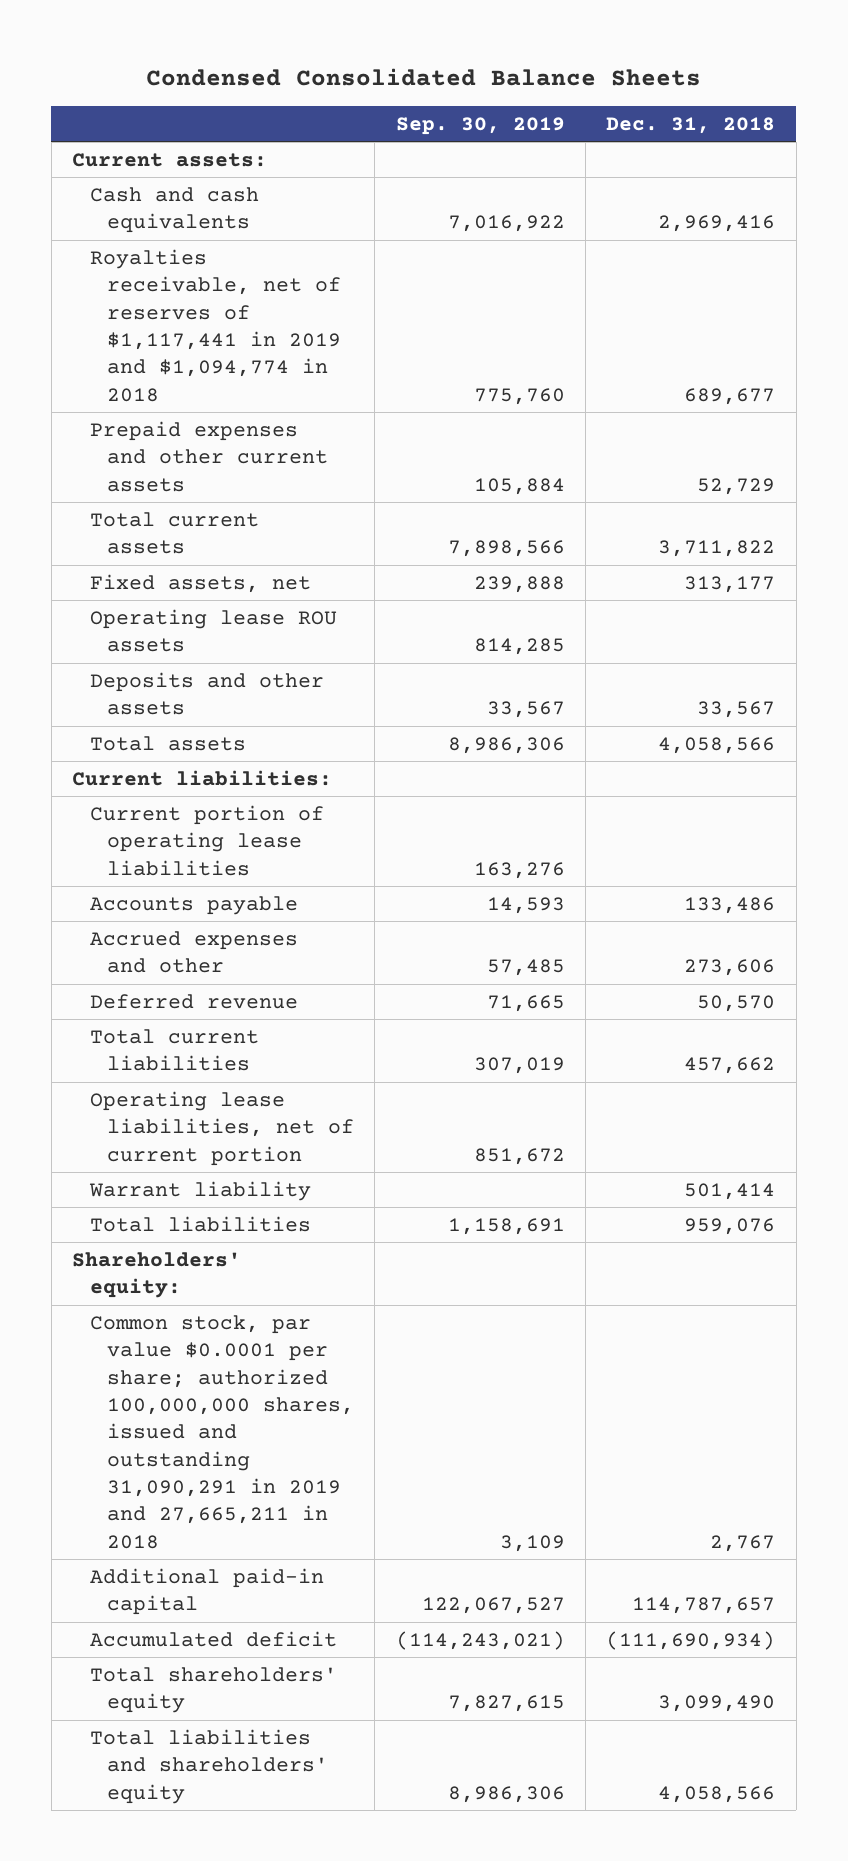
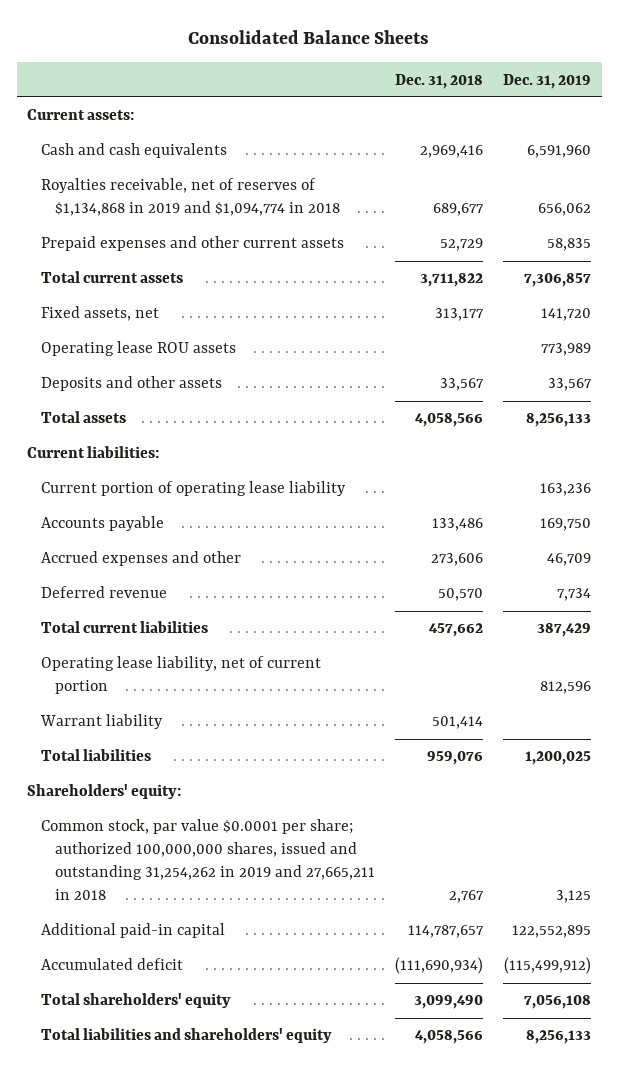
- Condensed Consolidated Balance Sheets
+ Consolidated Balance Sheets
- | Sep. 30, 2019 | Dec. 31, 2018
+ | Dec. 31, 2018 | Dec. 31, 2019
- Royalties receivable, net of reserves of $1,117,441 in 2019 and $1,094,774 in 2018 | 775,760 | 689,677
+ Royalties receivable, net of reserves of $1,134,868 in 2019 and $1,094,774 in 2018 | 689,677 | 656,062
- Current portion of operating lease liabilities | 163,276 |
+ Current portion of operating lease liability | | 163,236
- Operating lease liabilities, net of current portion | 851,672 |
+ Operating lease liability, net of current portion | | 812,596
- Common stock, par value $0.0001 per share; authorized 100,000,000 shares, issued and outstanding 31,090,291 in 2019 and 27,665,211 in 2018 | 3,109 | 2,767
+ Common stock, par value $0.0001 per share; authorized 100,000,000 shares, issued and outstanding 31,254,262 in 2019 and 27,665,211 in 2018 | 2,767 | 3,125

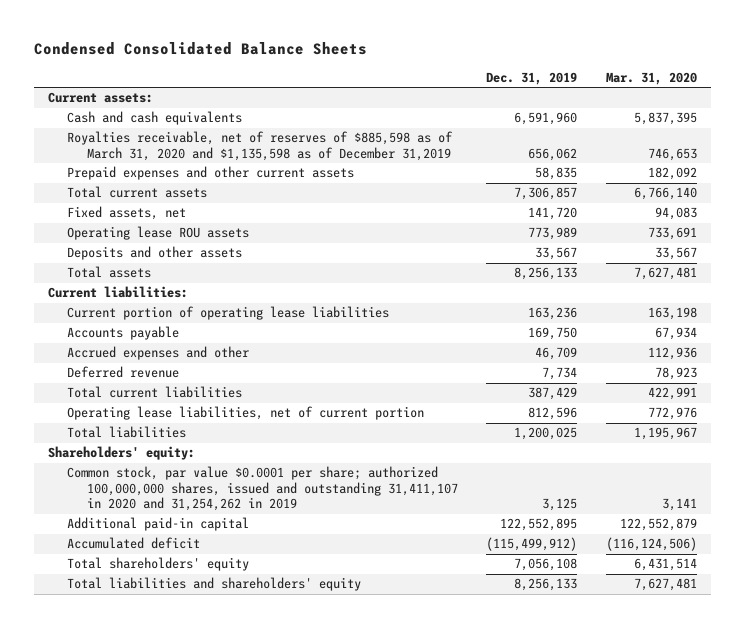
- Consolidated Balance Sheets
+ Condensed Consolidated Balance Sheets
- | Dec. 31, 2018 | Dec. 31, 2019
+ | Dec. 31, 2019 | Mar. 31, 2020
- Royalties receivable, net of reserves of $1,134,868 in 2019 and $1,094,774 in 2018 | 689,677 | 656,062
+ Royalties receivable, net of reserves of $885,598 as of March 31, 2020 and $1,135,598 as of December 31,2019 | 656,062 | 746,653
- Current portion of operating lease liability | | 163,236
+ Current portion of operating lease liabilities | 163,236 | 163,198
- Operating lease liability, net of current portion | | 812,596
- Warrant liability | 501,414 |
+ Operating lease liabilities, net of current portion | 812,596 | 772,976
- Common stock, par value $0.0001 per share; authorized 100,000,000 shares, issued and outstanding 31,254,262 in 2019 and 27,665,211 in 2018 | 2,767 | 3,125
+ Common stock, par value $0.0001 per share; authorized 100,000,000 shares, issued and outstanding 31,411,107 in 2020 and 31,254,262 in 2019 | 3,125 | 3,141

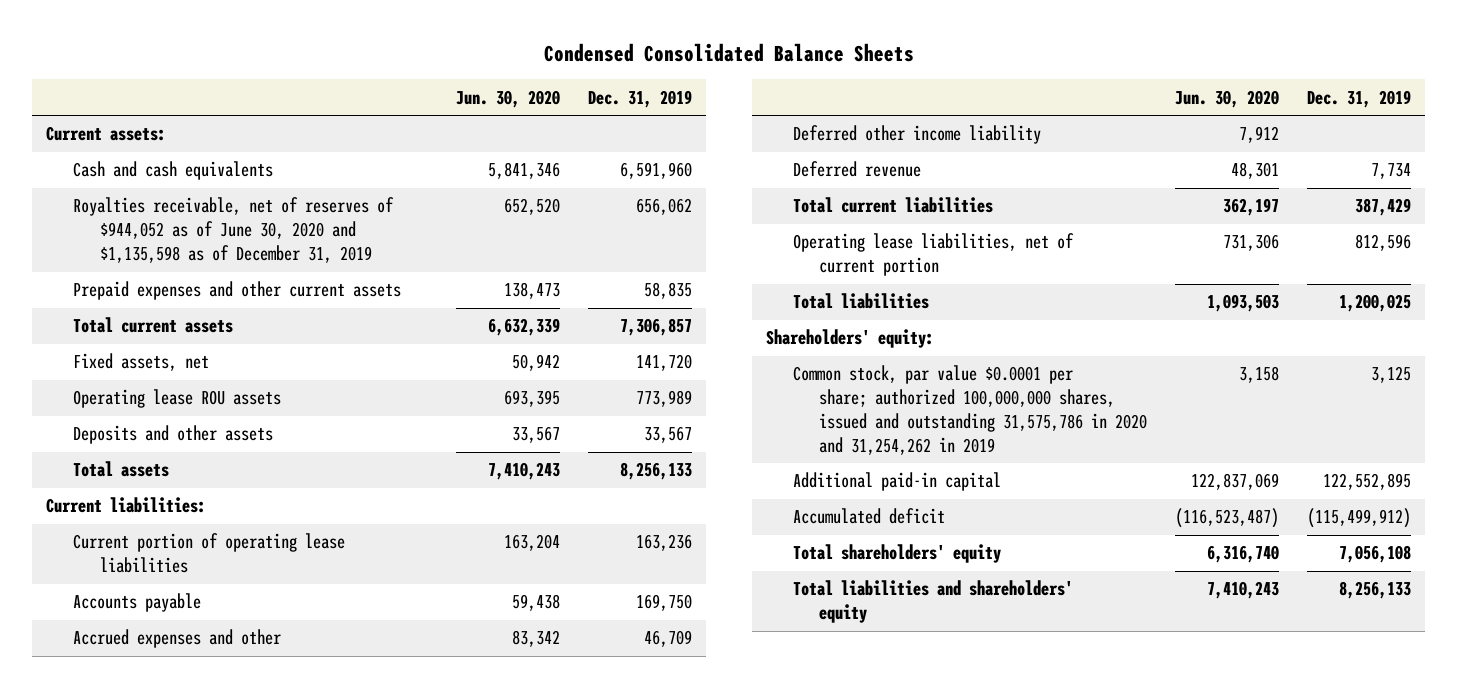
- | Dec. 31, 2019 | Mar. 31, 2020
+ | Jun. 30, 2020 | Dec. 31, 2019
- Royalties receivable, net of reserves of $885,598 as of March 31, 2020 and $1,135,598 as of December 31,2019 | 656,062 | 746,653
+ Royalties receivable, net of reserves of $944,052 as of June 30, 2020 and $1,135,598 as of December 31, 2019 | 652,520 | 656,062
+ Deferred other income liability | 7,912 |
- Common stock, par value $0.0001 per share; authorized 100,000,000 shares, issued and outstanding 31,411,107 in 2020 and 31,254,262 in 2019 | 3,125 | 3,141
+ Common stock, par value $0.0001 per share; authorized 100,000,000 shares, issued and outstanding 31,575,786 in 2020 and 31,254,262 in 2019 | 3,158 | 3,125

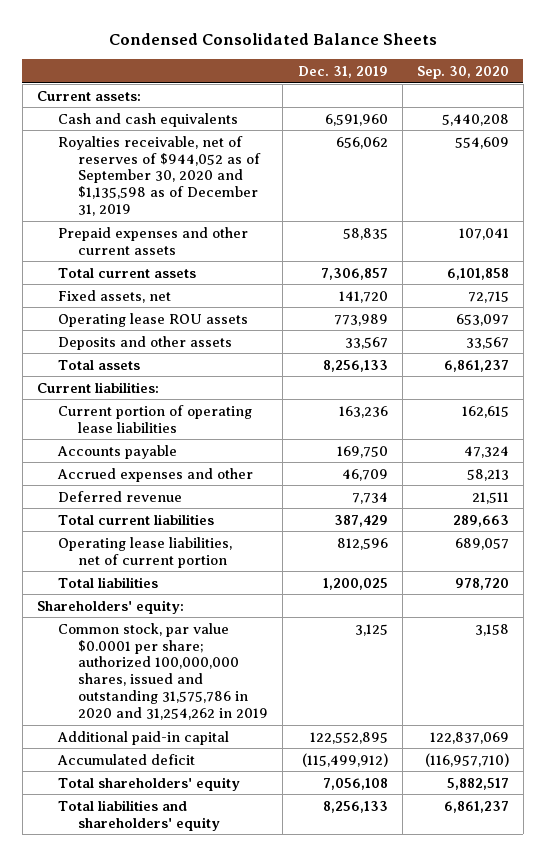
- | Jun. 30, 2020 | Dec. 31, 2019
+ | Dec. 31, 2019 | Sep. 30, 2020
- Royalties receivable, net of reserves of $944,052 as of June 30, 2020 and $1,135,598 as of December 31, 2019 | 652,520 | 656,062
+ Royalties receivable, net of reserves of $944,052 as of September 30, 2020 and $1,135,598 as of December 31, 2019 | 656,062 | 554,609
- Deferred other income liability | 7,912 |

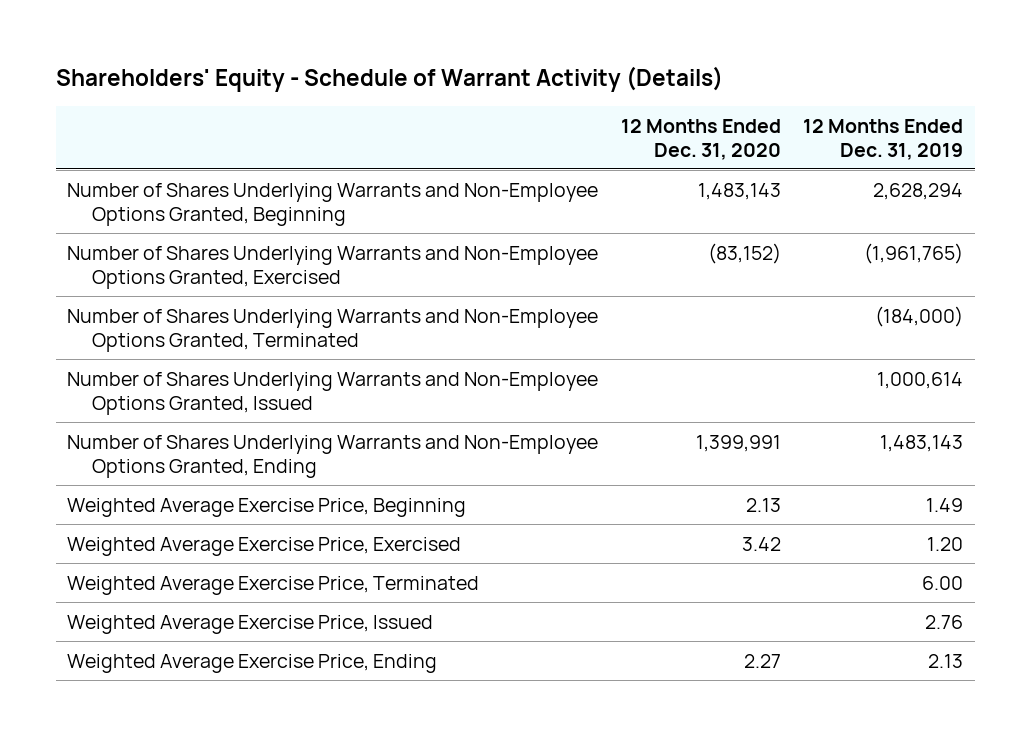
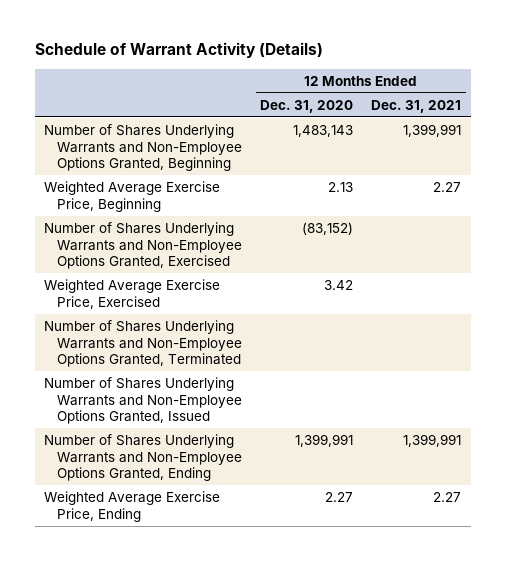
- Shareholders' Equity - Schedule of Warrant Activity (Details)
+ Schedule of Warrant Activity (Details)
- | 12 Months Ended Dec. 31, 2020 | 12 Months Ended Dec. 31, 2019
+ | 12 Months Ended Dec. 31, 2020 | 12 Months Ended Dec. 31, 2021
moved up: Weighted Average Exercise Price, Beginning | 2.13 | 2.27
moved up: Weighted Average Exercise Price, Exercised | 3.42 |
- Weighted Average Exercise Price, Terminated | | 6.00
- Weighted Average Exercise Price, Issued | | 2.76

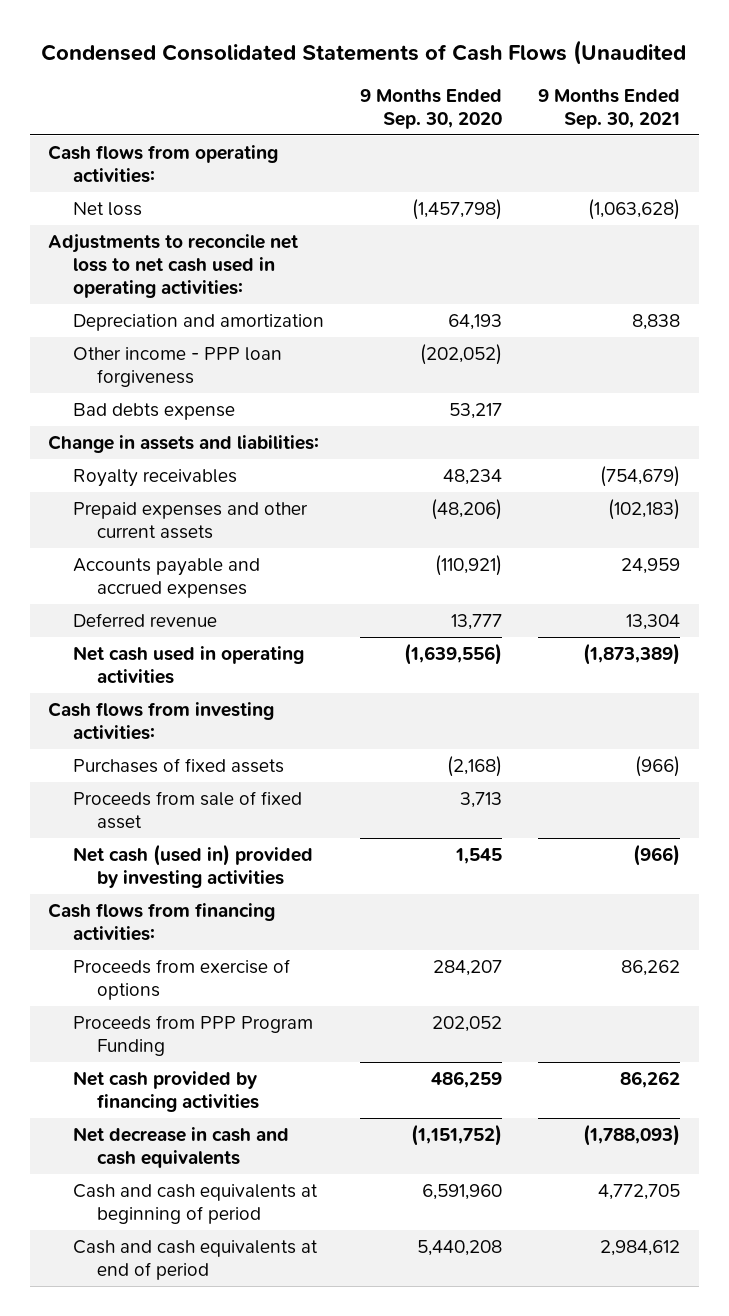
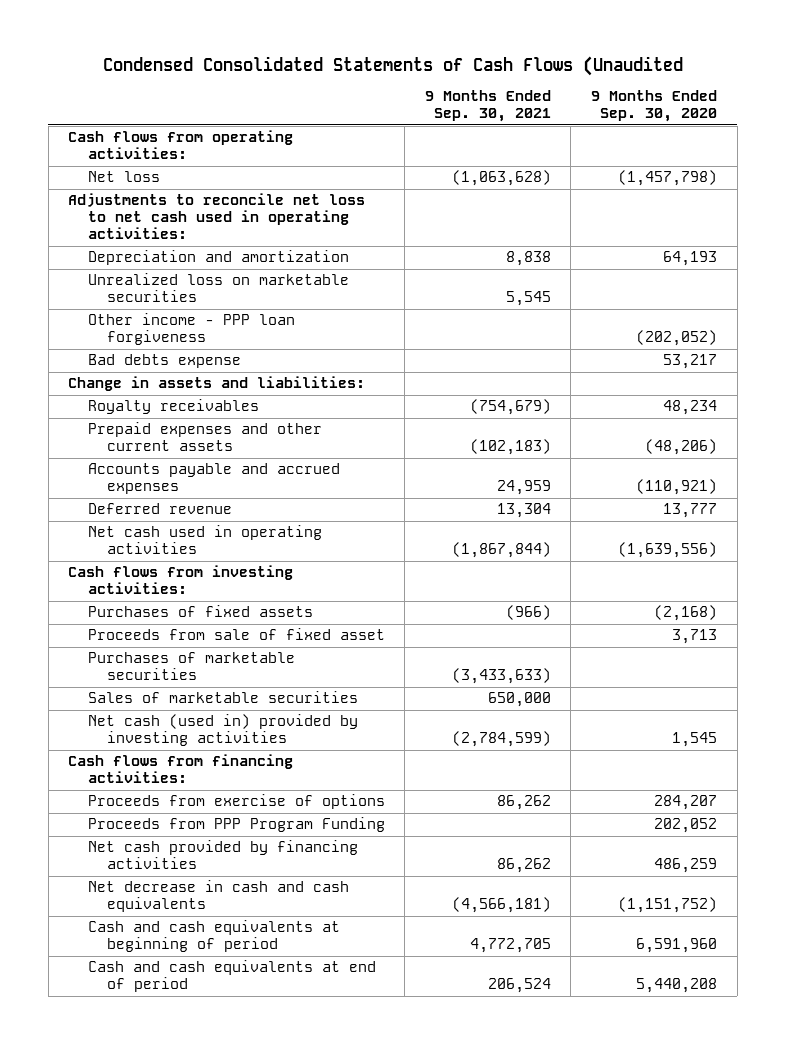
- | 9 Months Ended Sep. 30, 2020 | 9 Months Ended Sep. 30, 2021
+ | 9 Months Ended Sep. 30, 2021 | 9 Months Ended Sep. 30, 2020
+ Unrealized loss on marketable securities | 5,545 |
- Net cash used in operating activities | (1,639,556) | (1,873,389)
+ Net cash used in operating activities | (1,867,844) | (1,639,556)
- Net cash (used in) provided by investing activities | 1,545 | (966)
+ Purchases of marketable securities | (3,433,633) |
+ Sales of marketable securities | 650,000 |
+ Net cash (used in) provided by investing activities | (2,784,599) | 1,545
- Net decrease in cash and cash equivalents | (1,151,752) | (1,788,093)
+ Net decrease in cash and cash equivalents | (4,566,181) | (1,151,752)
- Cash and cash equivalents at end of period | 5,440,208 | 2,984,612
+ Cash and cash equivalents at end of period | 206,524 | 5,440,208

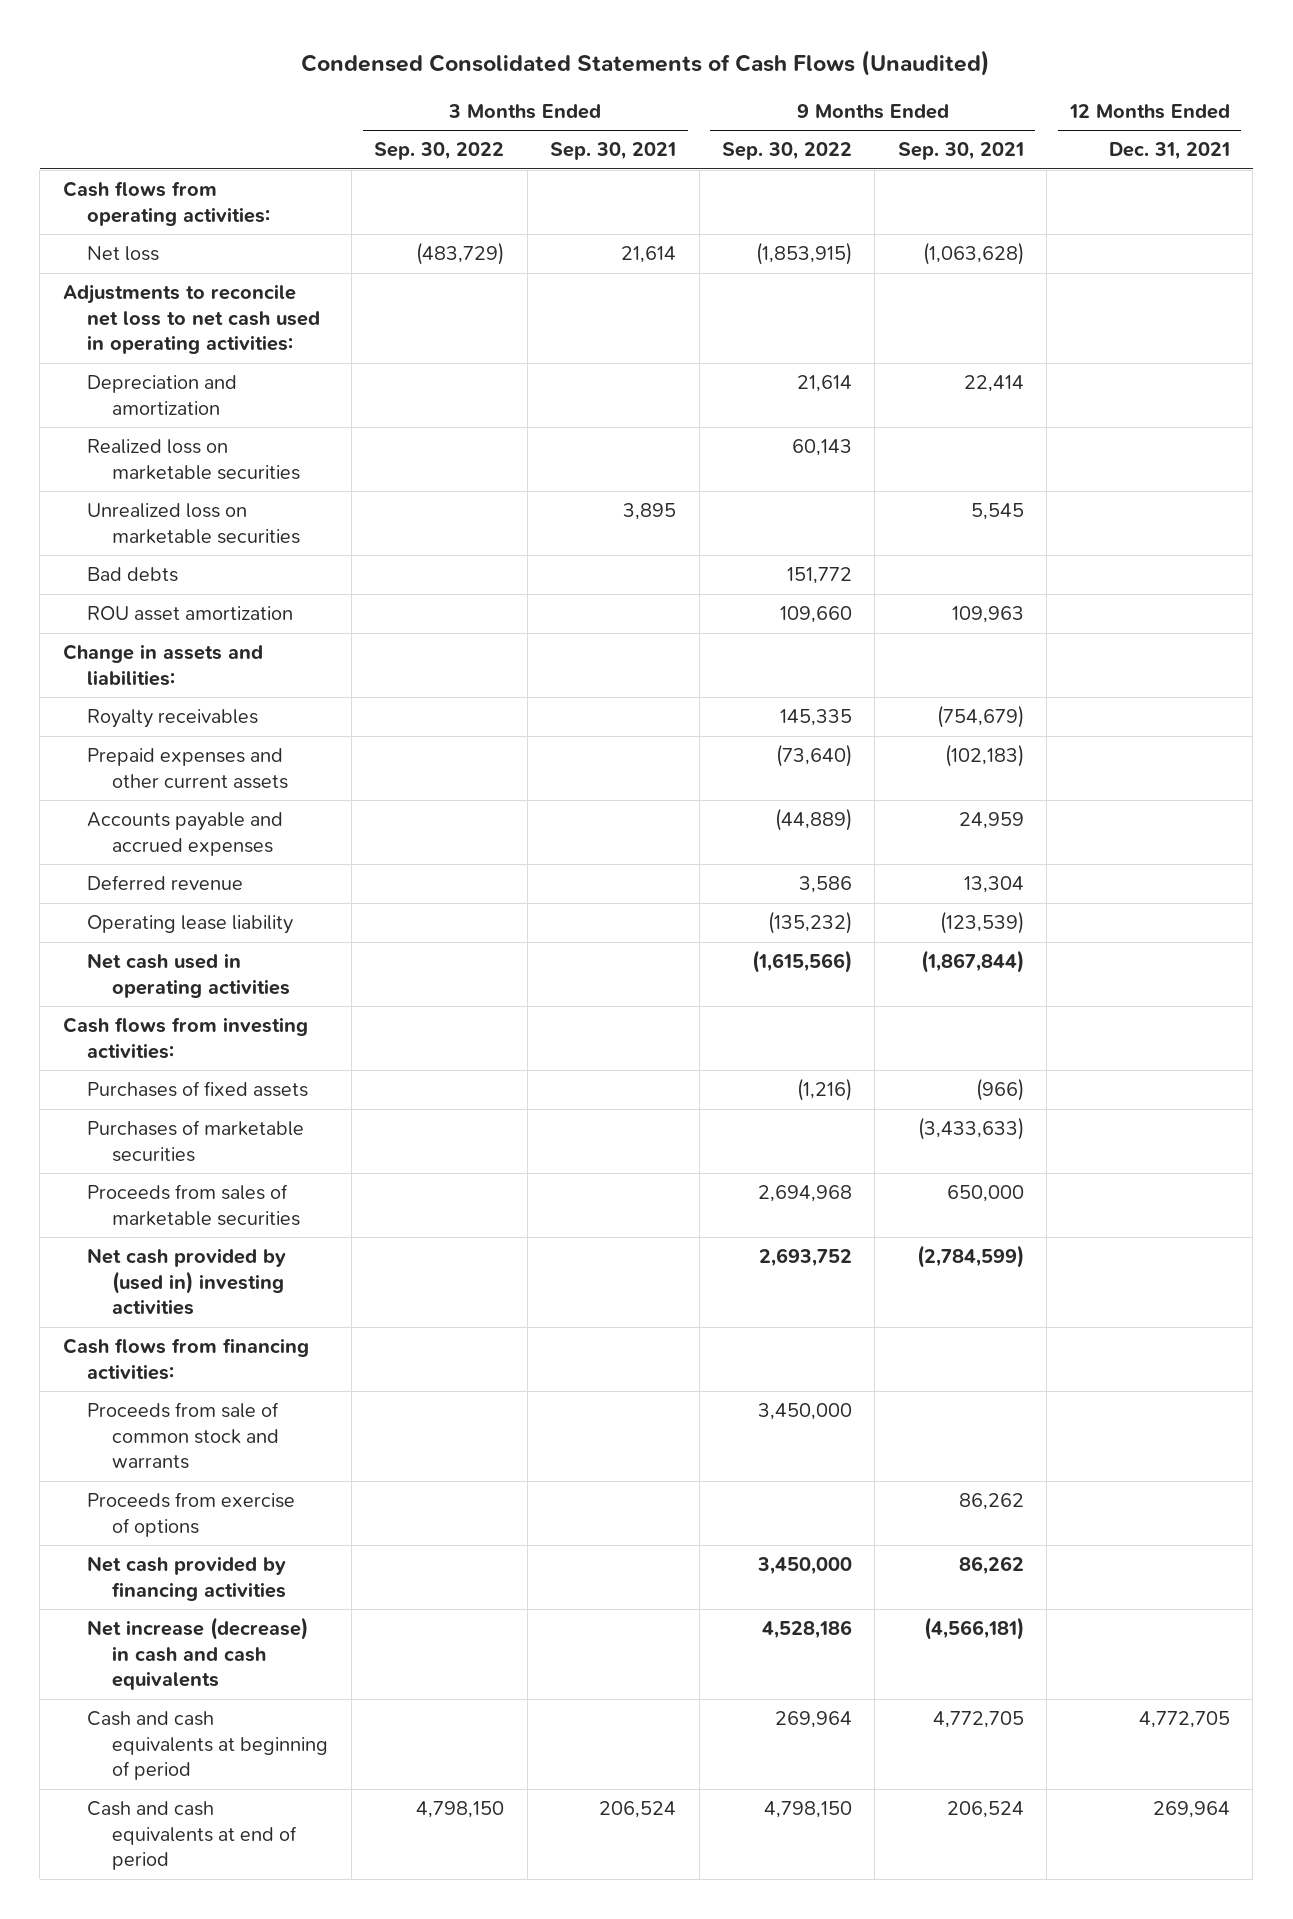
- Condensed Consolidated Statements of Cash Flows (Unaudited
+ Condensed Consolidated Statements of Cash Flows (Unaudited)
- | 9 Months Ended Sep. 30, 2021 | 9 Months Ended Sep. 30, 2020
+ | 3 Months Ended Sep. 30, 2022 | 3 Months Ended Sep. 30, 2021 | 9 Months Ended Sep. 30, 2022 | 9 Months Ended Sep. 30, 2021 | 12 Months Ended Dec. 31, 2021
- Depreciation and amortization | 8,838 | 64,193
+ Depreciation and amortization | | | 21,614 | 22,414 |
+ Realized loss on marketable securities | | | 60,143 | |
- Other income - PPP loan forgiveness | | (202,052)
- Bad debts expense | | 53,217
+ Bad debts | | | 151,772 | |
+ ROU asset amortization | | | 109,660 | 109,963 |
+ Operating lease liability | | | (135,232) | (123,539) |
- Proceeds from sale of fixed asset | | 3,713
- Sales of marketable securities | 650,000 |
- Net cash (used in) provided by investing activities | (2,784,599) | 1,545
+ Proceeds from sales of marketable securities | | | 2,694,968 | 650,000 |
+ Net cash provided by (used in) investing activities | | | 2,693,752 | (2,784,599) |
+ Proceeds from sale of common stock and warrants | | | 3,450,000 | |
- Proceeds from PPP Program Funding | | 202,052
- Net decrease in cash and cash equivalents | (4,566,181) | (1,151,752)
+ Net increase (decrease) in cash and cash equivalents | | | 4,528,186 | (4,566,181) |

